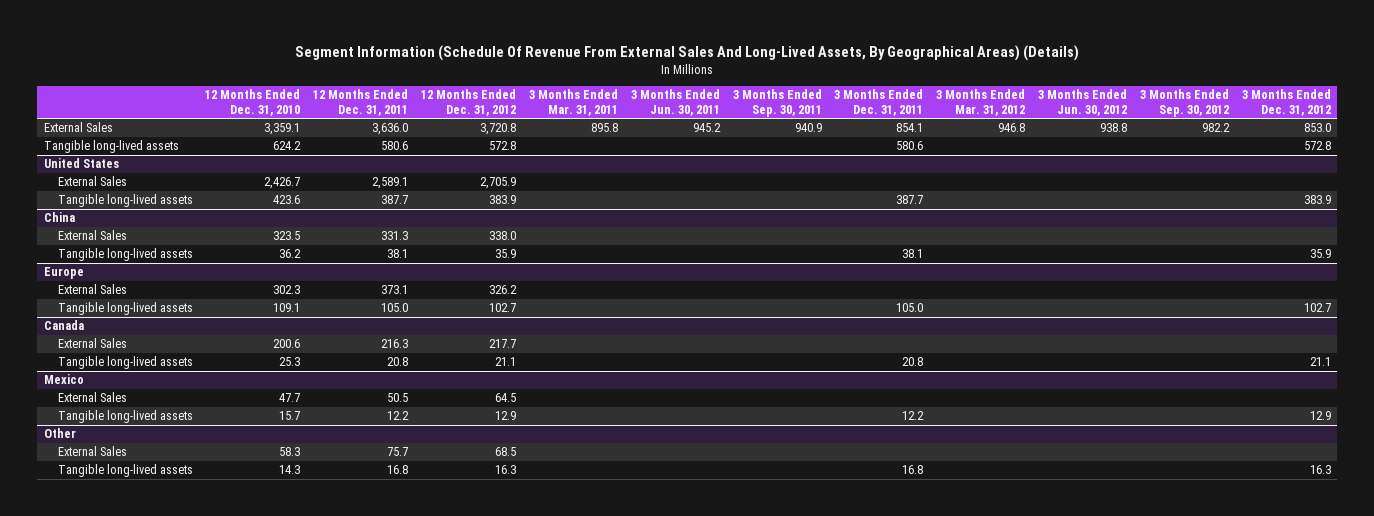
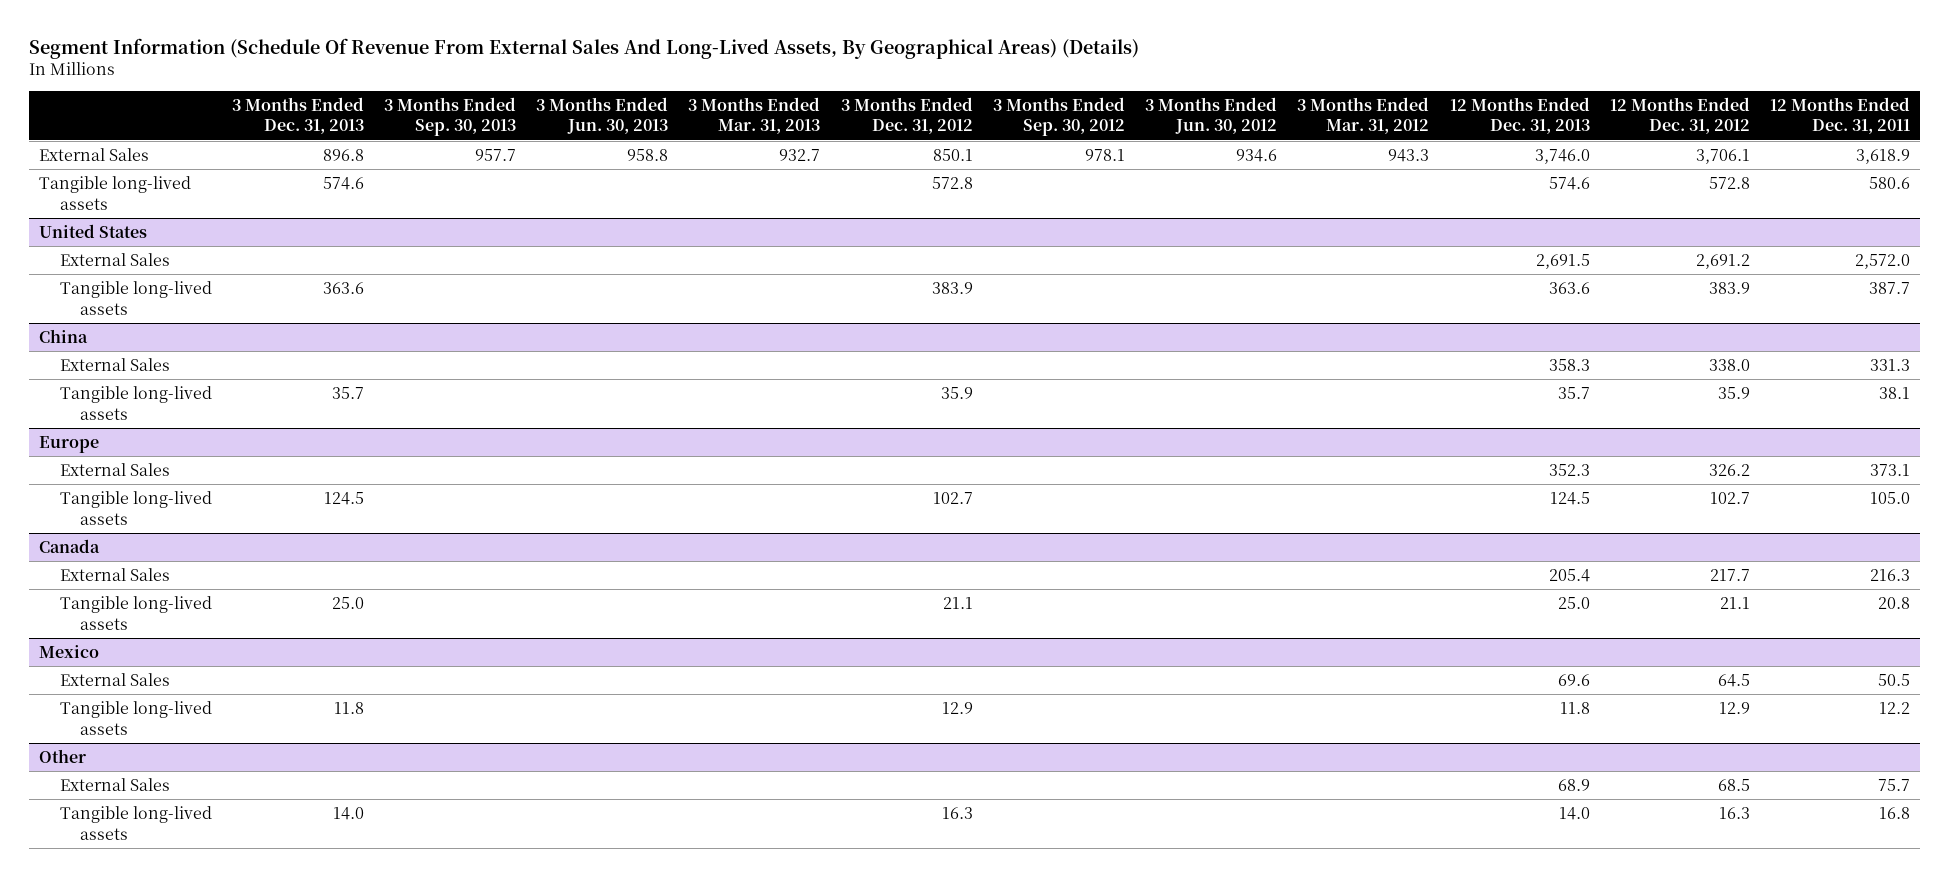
- | 12 Months Ended Dec. 31, 2010 | 12 Months Ended Dec. 31, 2011 | 12 Months Ended Dec. 31, 2012 | 3 Months Ended Mar. 31, 2011 | 3 Months Ended Jun. 30, 2011 | 3 Months Ended Sep. 30, 2011 | 3 Months Ended Dec. 31, 2011 | 3 Months Ended Mar. 31, 2012 | 3 Months Ended Jun. 30, 2012 | 3 Months Ended Sep. 30, 2012 | 3 Months Ended Dec. 31, 2012
+ | 3 Months Ended Dec. 31, 2013 | 3 Months Ended Sep. 30, 2013 | 3 Months Ended Jun. 30, 2013 | 3 Months Ended Mar. 31, 2013 | 3 Months Ended Dec. 31, 2012 | 3 Months Ended Sep. 30, 2012 | 3 Months Ended Jun. 30, 2012 | 3 Months Ended Mar. 31, 2012 | 12 Months Ended Dec. 31, 2013 | 12 Months Ended Dec. 31, 2012 | 12 Months Ended Dec. 31, 2011
- External Sales | 3,359.1 | 3,636.0 | 3,720.8 | 895.8 | 945.2 | 940.9 | 854.1 | 946.8 | 938.8 | 982.2 | 853.0
+ External Sales | 896.8 | 957.7 | 958.8 | 932.7 | 850.1 | 978.1 | 934.6 | 943.3 | 3,746.0 | 3,706.1 | 3,618.9
@ United States
- External Sales | 2,426.7 | 2,589.1 | 2,705.9 | | | | | | | |
+ External Sales | | | | | | | | | 2,691.5 | 2,691.2 | 2,572.0

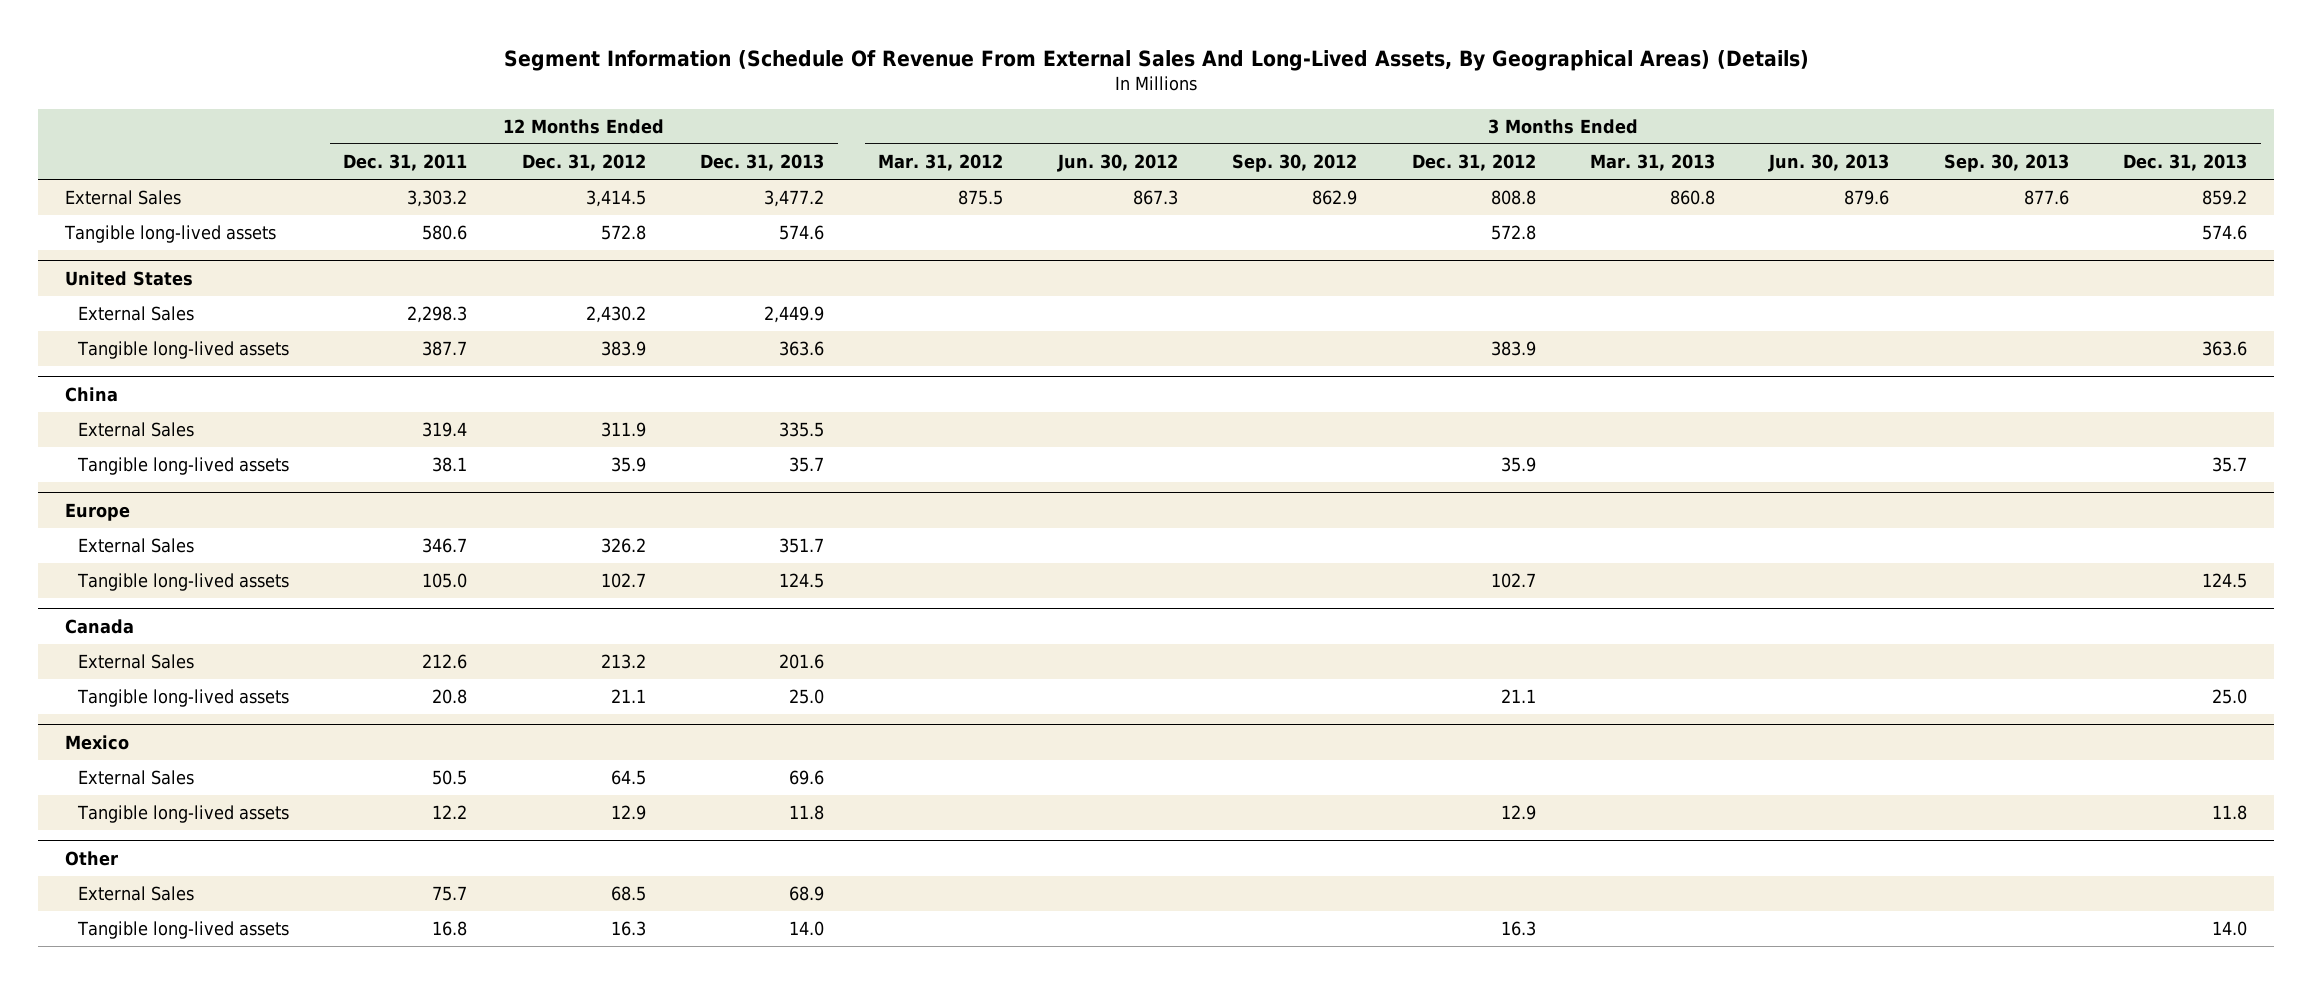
- | 3 Months Ended Dec. 31, 2013 | 3 Months Ended Sep. 30, 2013 | 3 Months Ended Jun. 30, 2013 | 3 Months Ended Mar. 31, 2013 | 3 Months Ended Dec. 31, 2012 | 3 Months Ended Sep. 30, 2012 | 3 Months Ended Jun. 30, 2012 | 3 Months Ended Mar. 31, 2012 | 12 Months Ended Dec. 31, 2013 | 12 Months Ended Dec. 31, 2012 | 12 Months Ended Dec. 31, 2011
+ | 12 Months Ended Dec. 31, 2011 | 12 Months Ended Dec. 31, 2012 | 12 Months Ended Dec. 31, 2013 | 3 Months Ended Mar. 31, 2012 | 3 Months Ended Jun. 30, 2012 | 3 Months Ended Sep. 30, 2012 | 3 Months Ended Dec. 31, 2012 | 3 Months Ended Mar. 31, 2013 | 3 Months Ended Jun. 30, 2013 | 3 Months Ended Sep. 30, 2013 | 3 Months Ended Dec. 31, 2013
- External Sales | 896.8 | 957.7 | 958.8 | 932.7 | 850.1 | 978.1 | 934.6 | 943.3 | 3,746.0 | 3,706.1 | 3,618.9
+ External Sales | 3,303.2 | 3,414.5 | 3,477.2 | 875.5 | 867.3 | 862.9 | 808.8 | 860.8 | 879.6 | 877.6 | 859.2
@ United States
- External Sales | | | | | | | | | 2,691.5 | 2,691.2 | 2,572.0
+ External Sales | 2,298.3 | 2,430.2 | 2,449.9 | | | | | | | |
@ China
- External Sales | | | | | | | | | 358.3 | 338.0 | 331.3
+ External Sales | 319.4 | 311.9 | 335.5 | | | | | | | |
@ Europe
- External Sales | | | | | | | | | 352.3 | 326.2 | 373.1
+ External Sales | 346.7 | 326.2 | 351.7 | | | | | | | |
@ Canada
- External Sales | | | | | | | | | 205.4 | 217.7 | 216.3
+ External Sales | 212.6 | 213.2 | 201.6 | | | | | | | |

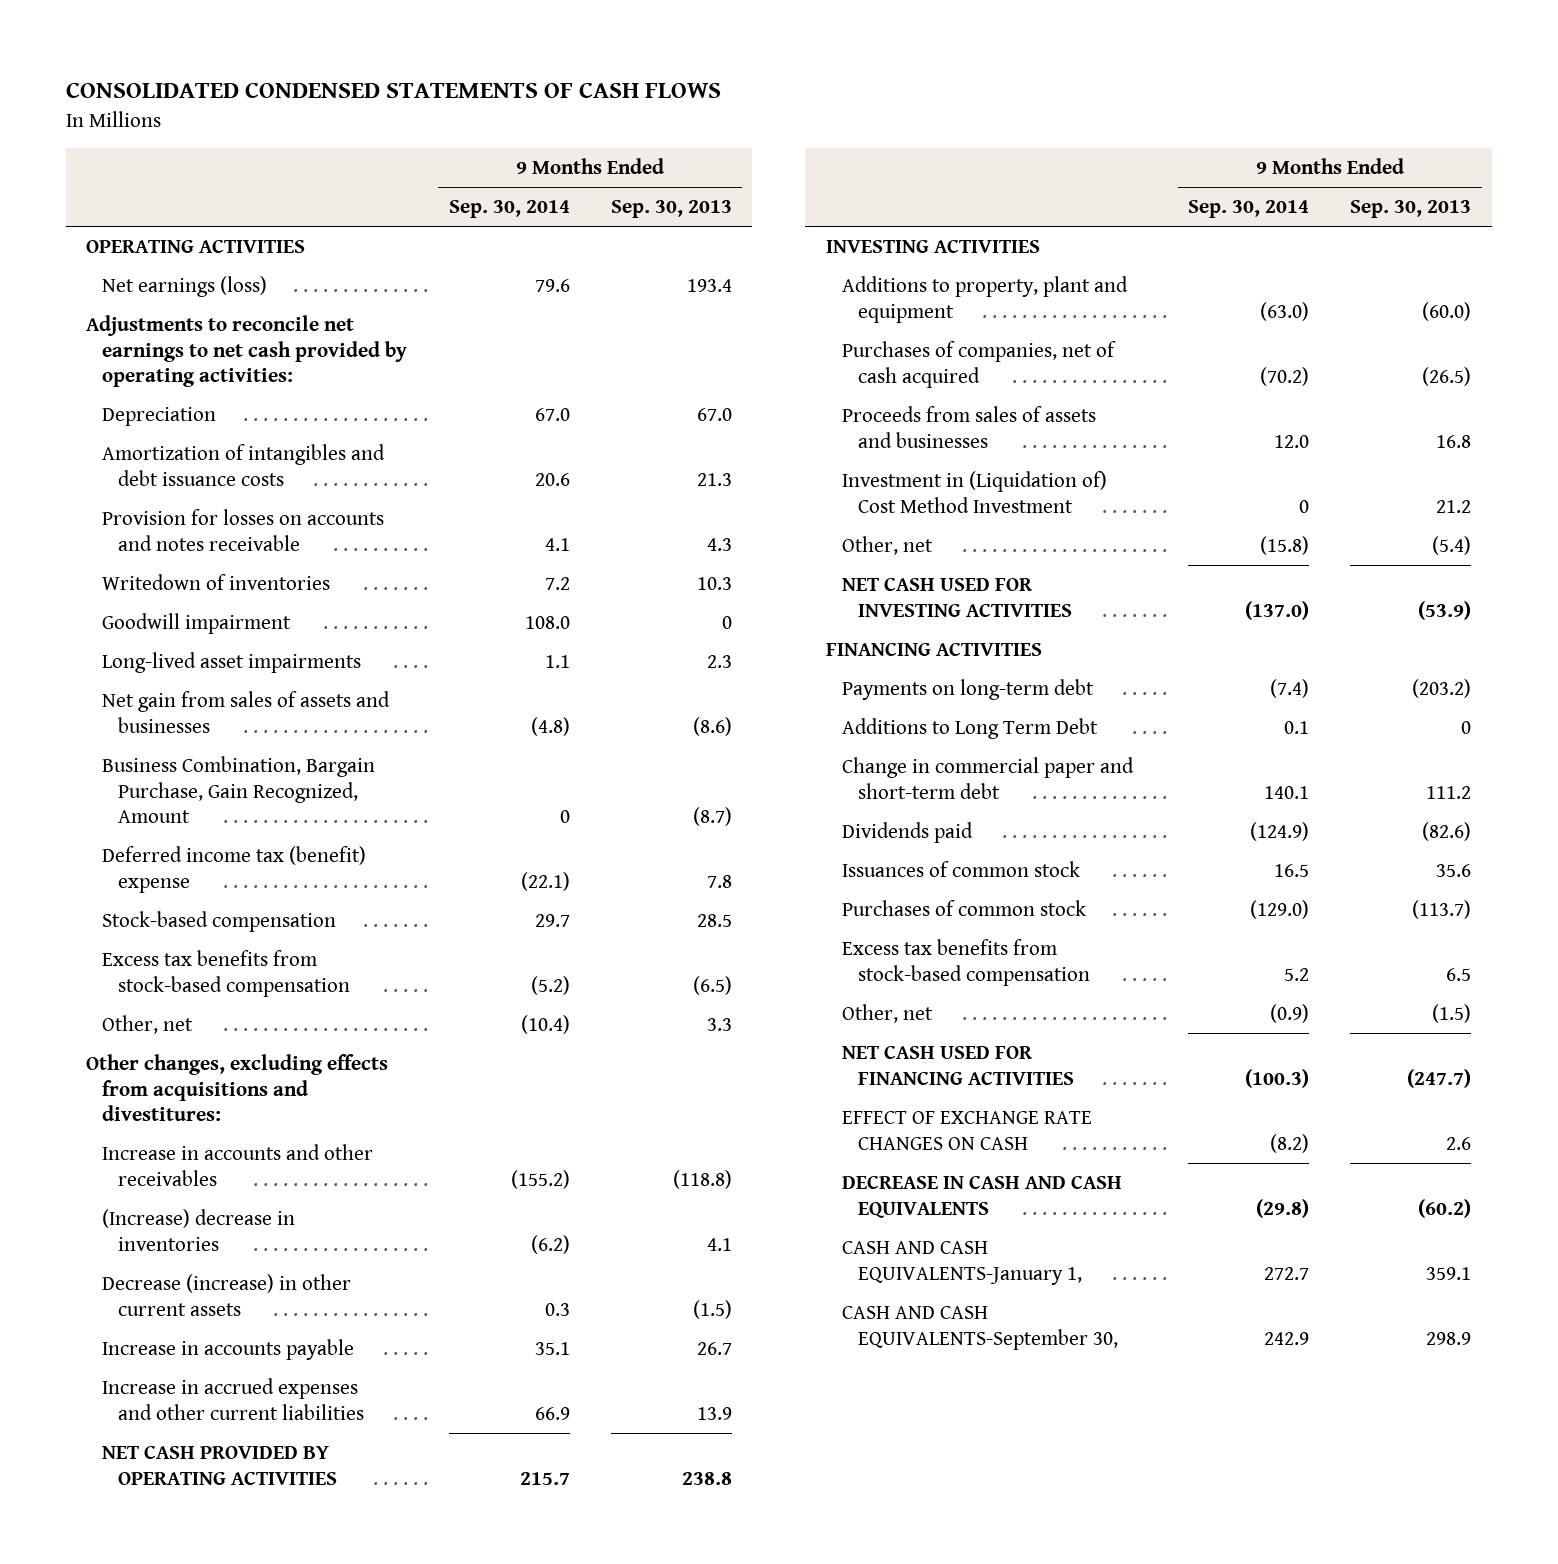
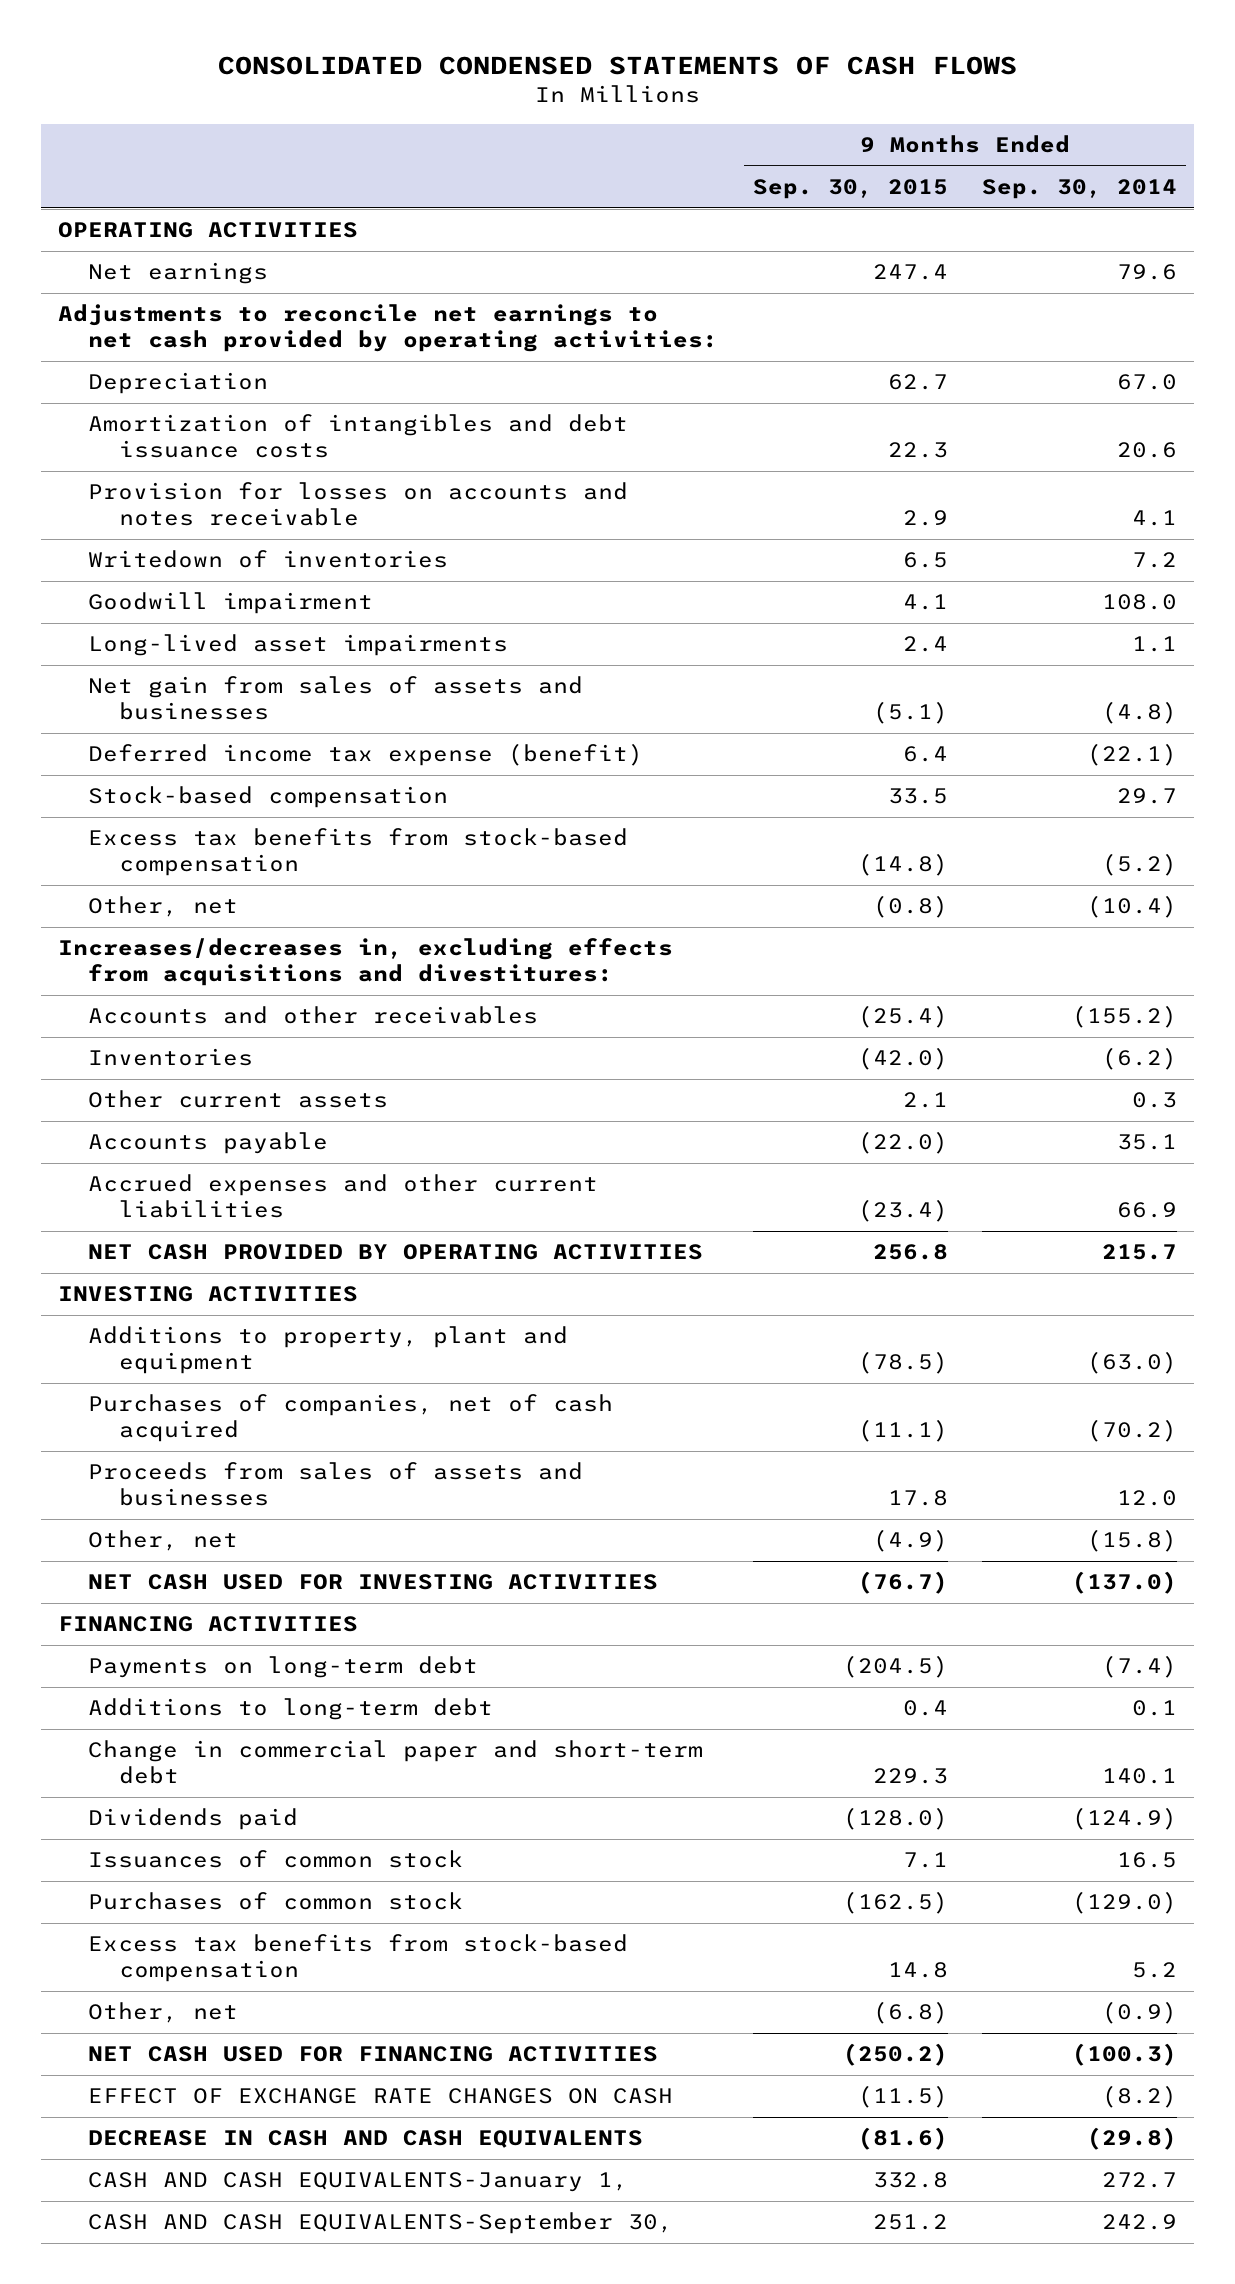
- | 9 Months Ended Sep. 30, 2014 | 9 Months Ended Sep. 30, 2013
+ | 9 Months Ended Sep. 30, 2015 | 9 Months Ended Sep. 30, 2014
- Net earnings (loss) | 79.6 | 193.4
+ Net earnings | 247.4 | 79.6
- Business Combination, Bargain Purchase, Gain Recognized, Amount | 0 | (8.7)
- Deferred income tax (benefit) expense | (22.1) | 7.8
+ Deferred income tax expense (benefit) | 6.4 | (22.1)
- Other changes, excluding effects from acquisitions and divestitures:
- Increase in accounts and other receivables | (155.2) | (118.8)
- (Increase) decrease in inventories | (6.2) | 4.1
- Decrease (increase) in other current assets | 0.3 | (1.5)
- Increase in accounts payable | 35.1 | 26.7
- Increase in accrued expenses and other current liabilities | 66.9 | 13.9
+ Increases/decreases in, excluding effects from acquisitions and divestitures:
+ Accounts and other receivables | (25.4) | (155.2)
+ Inventories | (42.0) | (6.2)
+ Other current assets | 2.1 | 0.3
+ Accounts payable | (22.0) | 35.1
+ Accrued expenses and other current liabilities | (23.4) | 66.9
- Investment in (Liquidation of) Cost Method Investment | 0 | 21.2
- Additions to Long Term Debt | 0.1 | 0
+ Additions to long-term debt | 0.4 | 0.1

